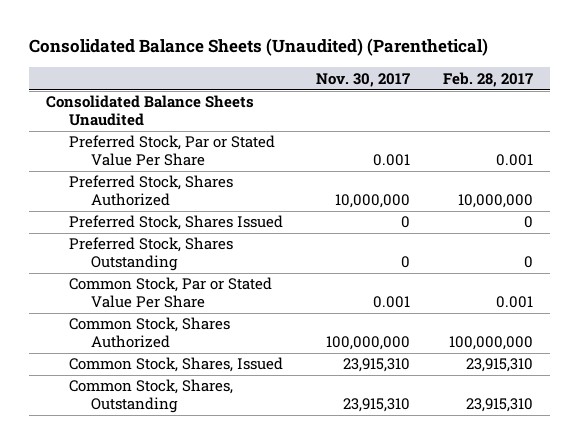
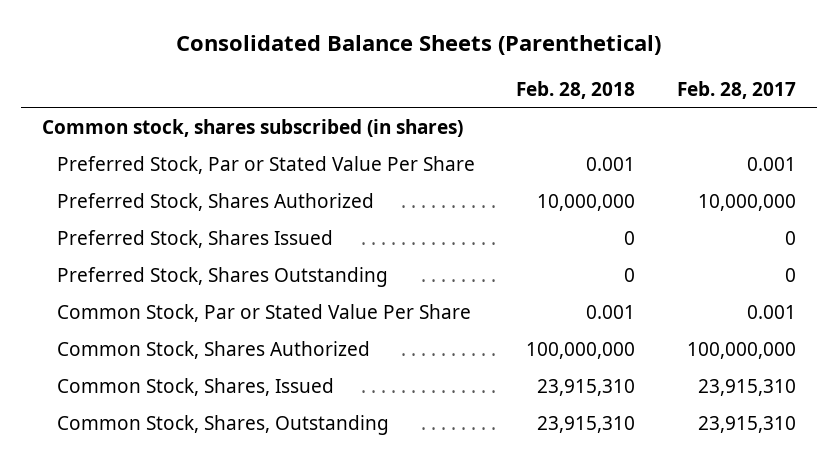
- Consolidated Balance Sheets (Unaudited) (Parenthetical)
+ Consolidated Balance Sheets (Parenthetical)
- | Nov. 30, 2017 | Feb. 28, 2017
+ | Feb. 28, 2018 | Feb. 28, 2017
- Consolidated Balance Sheets Unaudited
+ Common stock, shares subscribed (in shares)

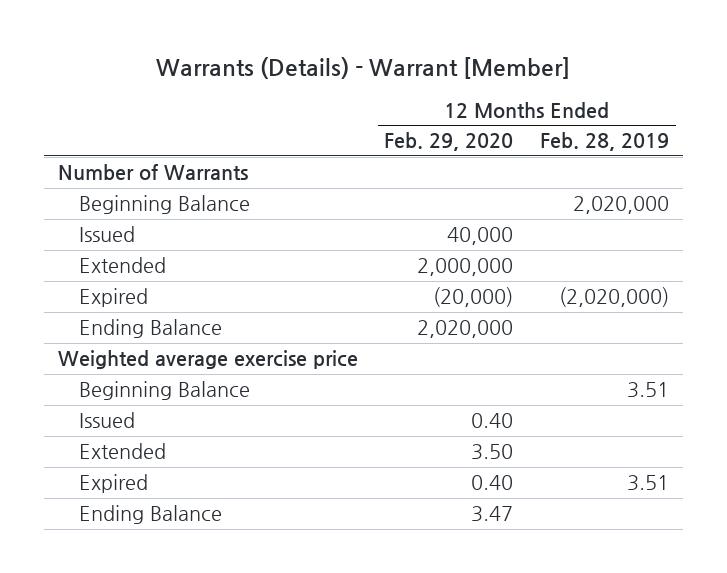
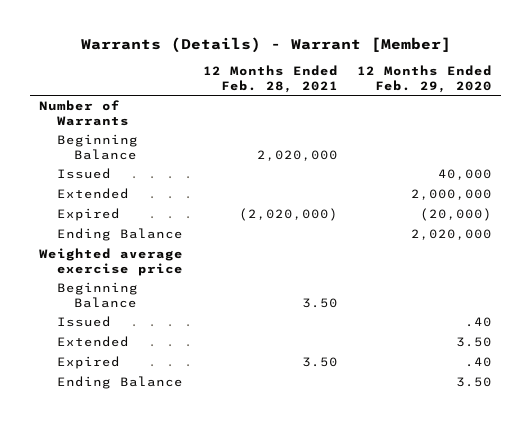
- | 12 Months Ended Feb. 29, 2020 | 12 Months Ended Feb. 28, 2019
+ | 12 Months Ended Feb. 28, 2021 | 12 Months Ended Feb. 29, 2020
- Issued | 0.40 |
+ Issued | | .40
- Expired | 0.40 | 3.51
- Ending Balance | 3.47 |
+ Expired | 3.50 | .40
+ Ending Balance | | 3.50

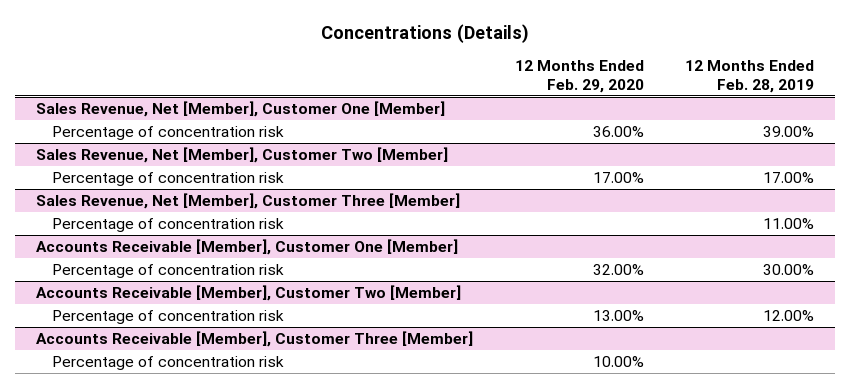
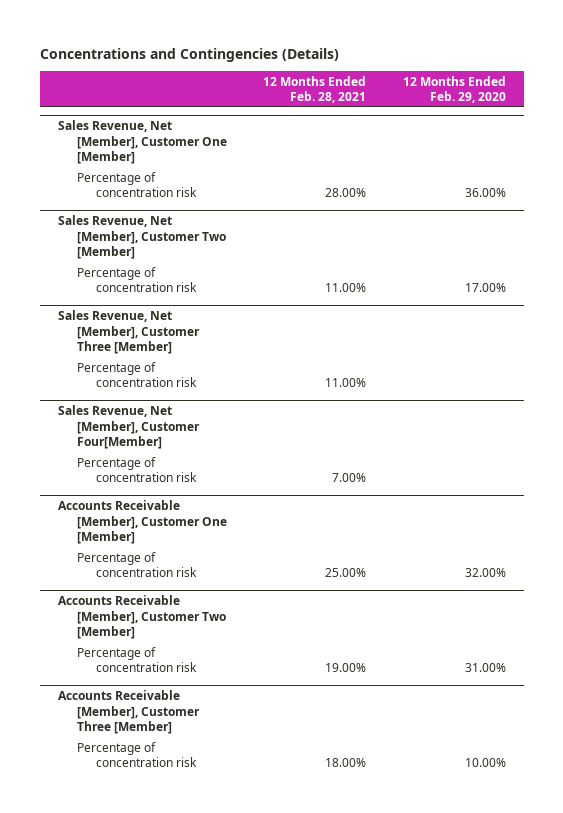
- Concentrations (Details)
+ Concentrations and Contingencies (Details)
- | 12 Months Ended Feb. 29, 2020 | 12 Months Ended Feb. 28, 2019
+ | 12 Months Ended Feb. 28, 2021 | 12 Months Ended Feb. 29, 2020
+ Sales Revenue, Net [Member], Customer Four[Member]
+ Percentage of concentration risk | 7.00% |
@ Accounts Receivable [Member], Customer Two [Member]
- Percentage of concentration risk | 13.00% | 12.00%
+ Percentage of concentration risk | 19.00% | 31.00%

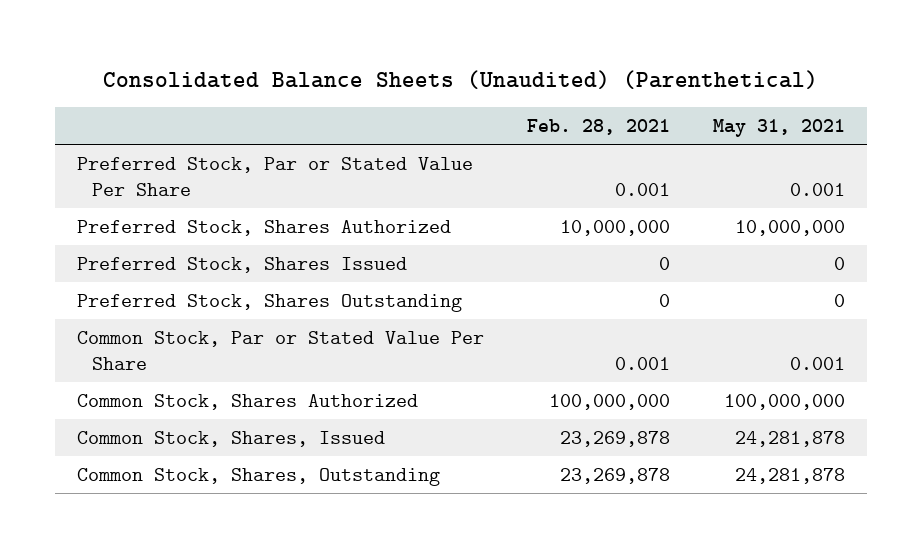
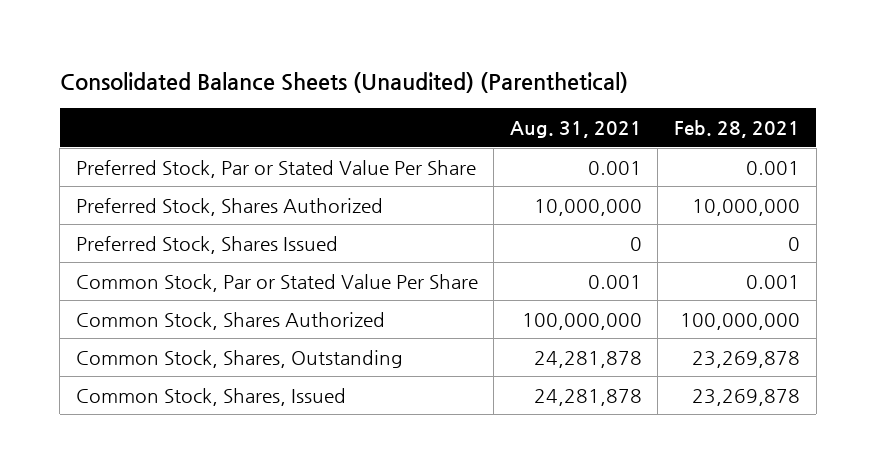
- | Feb. 28, 2021 | May 31, 2021
+ | Aug. 31, 2021 | Feb. 28, 2021
- Preferred Stock, Shares Outstanding | 0 | 0
moved down: Common Stock, Shares, Issued | 24,281,878 | 23,269,878

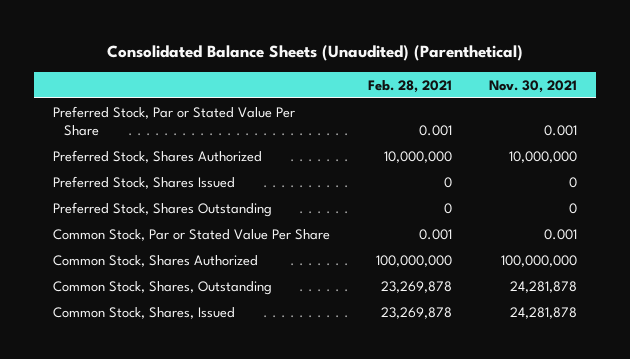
- | Aug. 31, 2021 | Feb. 28, 2021
+ | Feb. 28, 2021 | Nov. 30, 2021
+ Preferred Stock, Shares Outstanding | 0 | 0

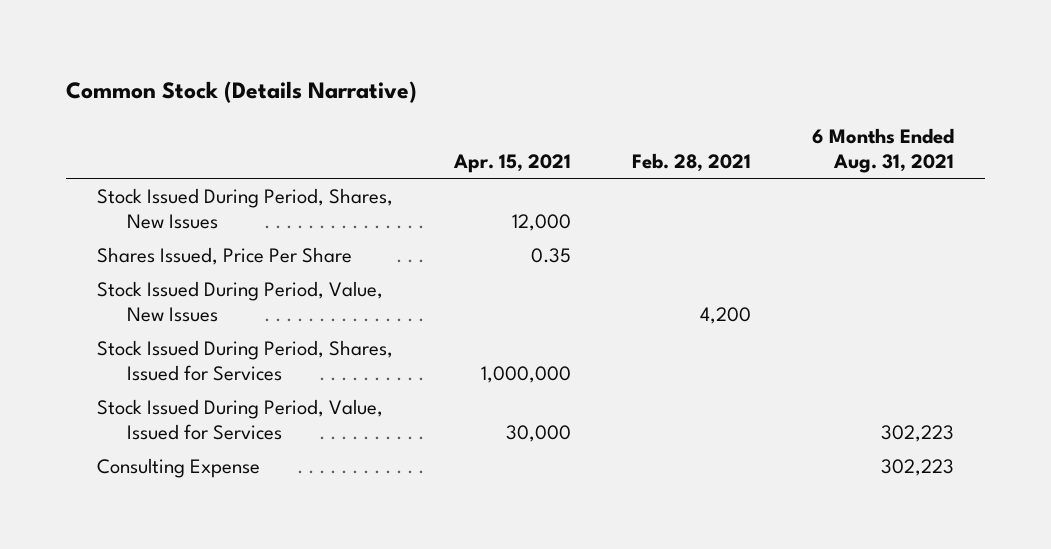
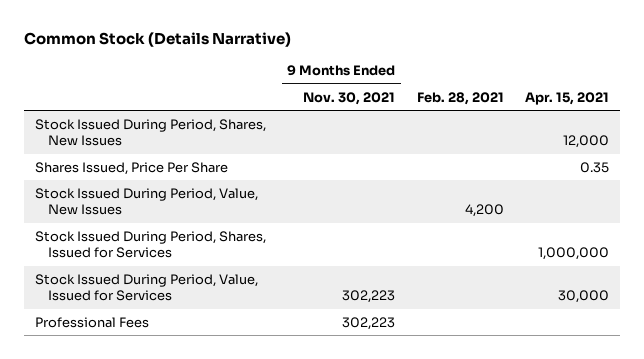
- | Apr. 15, 2021 | Feb. 28, 2021 | 6 Months Ended Aug. 31, 2021
+ | 9 Months Ended Nov. 30, 2021 | Feb. 28, 2021 | Apr. 15, 2021
- Consulting Expense | | | 302,223
+ Professional Fees | 302,223 | |

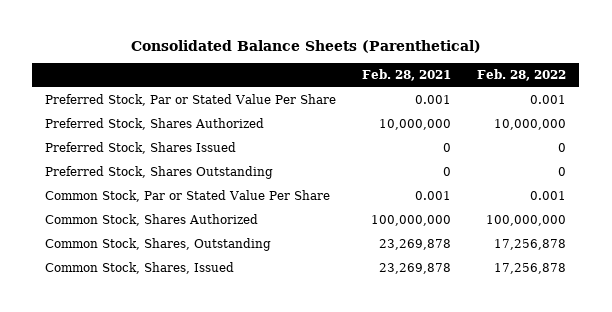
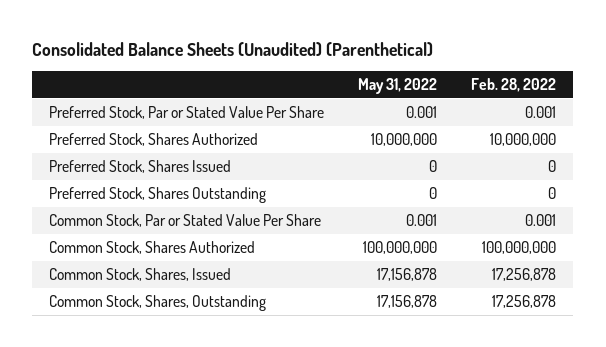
- Consolidated Balance Sheets (Parenthetical)
+ Consolidated Balance Sheets (Unaudited) (Parenthetical)
- | Feb. 28, 2021 | Feb. 28, 2022
+ | May 31, 2022 | Feb. 28, 2022
moved down: Common Stock, Shares, Outstanding | 17,156,878 | 17,256,878

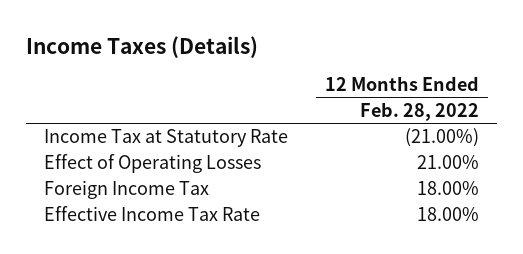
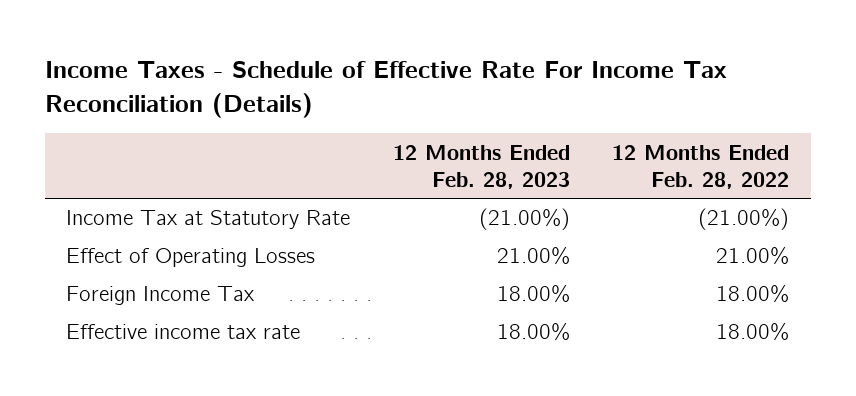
- Income Taxes (Details)
+ Income Taxes - Schedule of Effective Rate For Income Tax Reconciliation (Details)
- | 12 Months Ended Feb. 28, 2022
+ | 12 Months Ended Feb. 28, 2023 | 12 Months Ended Feb. 28, 2022
- Effective Income Tax Rate | 18.00%
+ Effective income tax rate | 18.00% | 18.00%

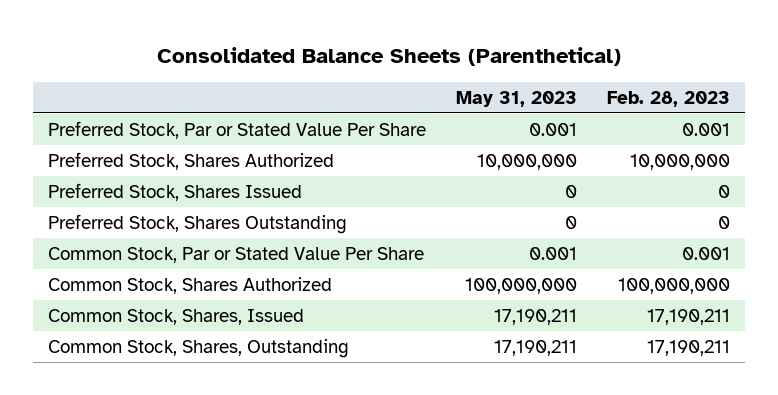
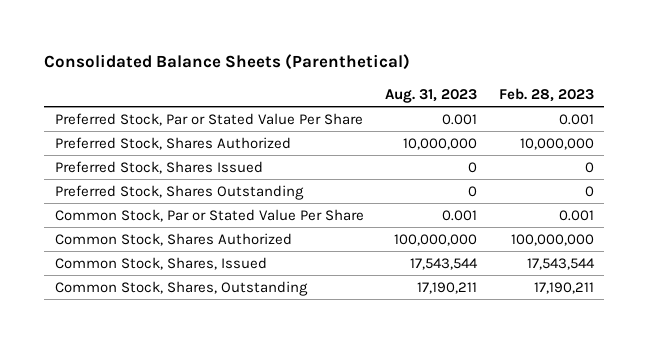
- | May 31, 2023 | Feb. 28, 2023
+ | Aug. 31, 2023 | Feb. 28, 2023
- Common Stock, Shares, Issued | 17,190,211 | 17,190,211
+ Common Stock, Shares, Issued | 17,543,544 | 17,543,544

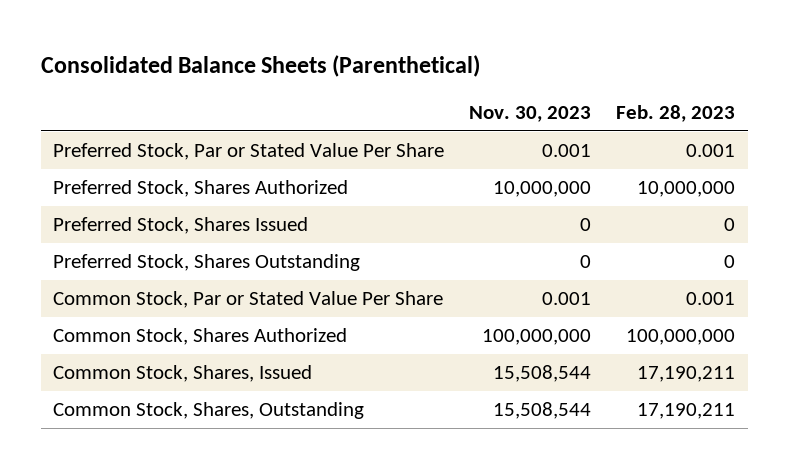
- | Aug. 31, 2023 | Feb. 28, 2023
+ | Nov. 30, 2023 | Feb. 28, 2023
- Common Stock, Shares, Issued | 17,543,544 | 17,543,544
+ Common Stock, Shares, Issued | 15,508,544 | 17,190,211

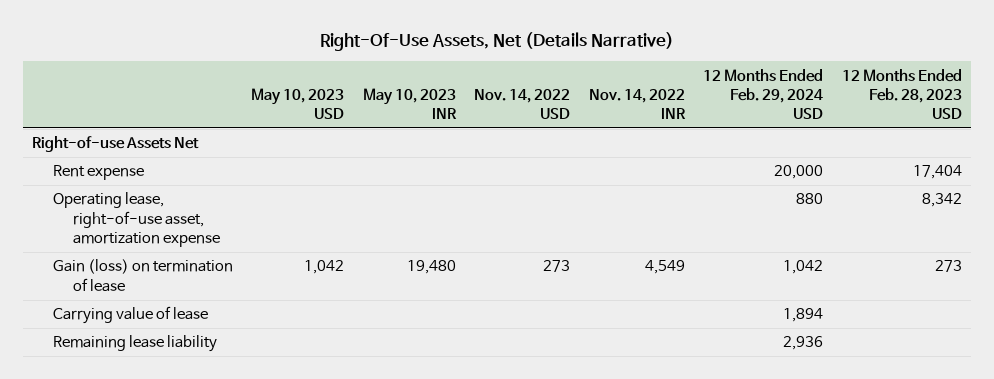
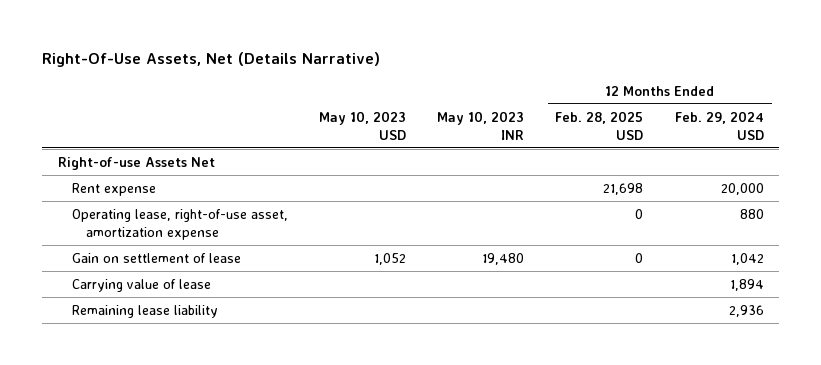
- | May 10, 2023 USD | May 10, 2023 INR | Nov. 14, 2022 USD | Nov. 14, 2022 INR | 12 Months Ended Feb. 29, 2024 USD | 12 Months Ended Feb. 28, 2023 USD
+ | May 10, 2023 USD | May 10, 2023 INR | 12 Months Ended Feb. 28, 2025 USD | 12 Months Ended Feb. 29, 2024 USD
- Gain (loss) on termination of lease | 1,042 | 19,480 | 273 | 4,549 | 1,042 | 273
+ Gain on settlement of lease | 1,052 | 19,480 | 0 | 1,042

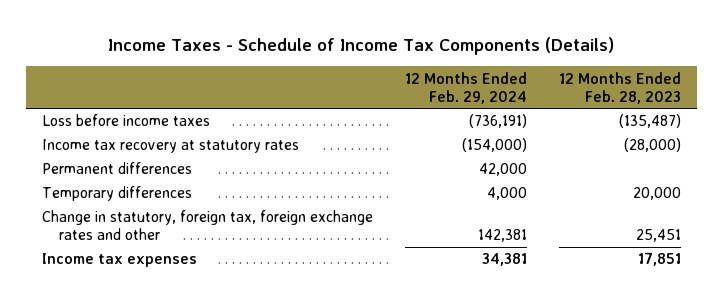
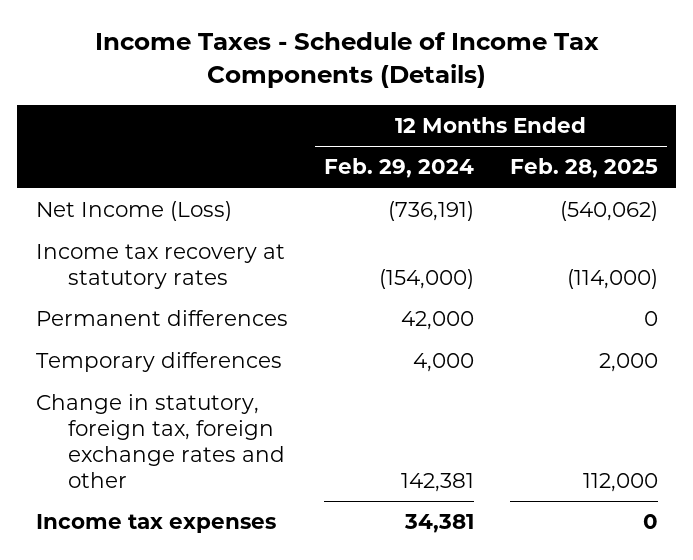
- | 12 Months Ended Feb. 29, 2024 | 12 Months Ended Feb. 28, 2023
+ | 12 Months Ended Feb. 29, 2024 | 12 Months Ended Feb. 28, 2025
- Loss before income taxes | (736,191) | (135,487)
+ Net Income (Loss) | (736,191) | (540,062)

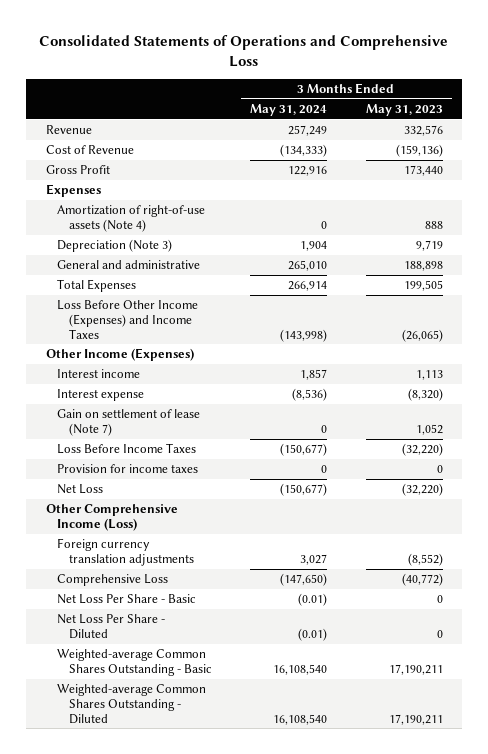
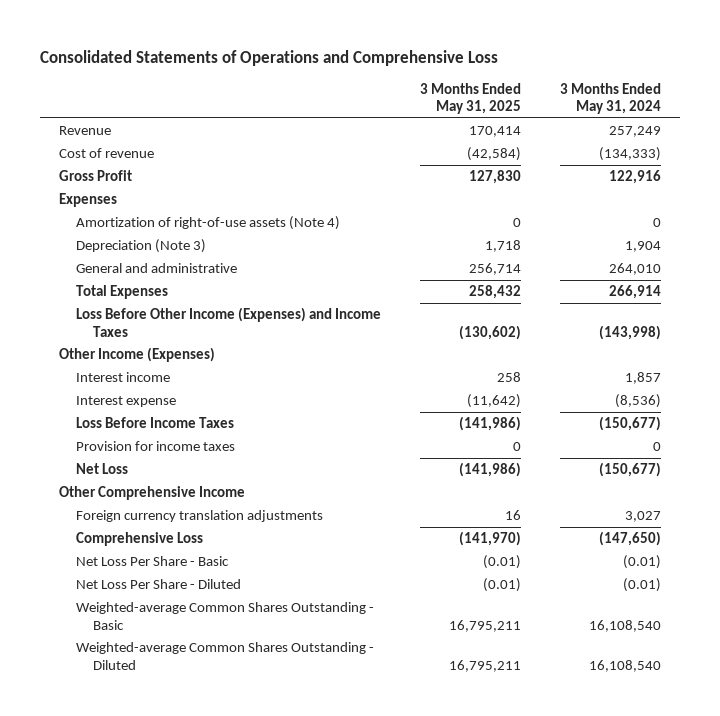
- | 3 Months Ended May 31, 2024 | 3 Months Ended May 31, 2023
+ | 3 Months Ended May 31, 2025 | 3 Months Ended May 31, 2024
- Cost of Revenue | (134,333) | (159,136)
+ Cost of revenue | (42,584) | (134,333)
- General and administrative | 265,010 | 188,898
+ General and administrative | 256,714 | 264,010
- Gain on settlement of lease (Note 7) | 0 | 1,052
- Other Comprehensive Income (Loss)
+ Other Comprehensive Income

